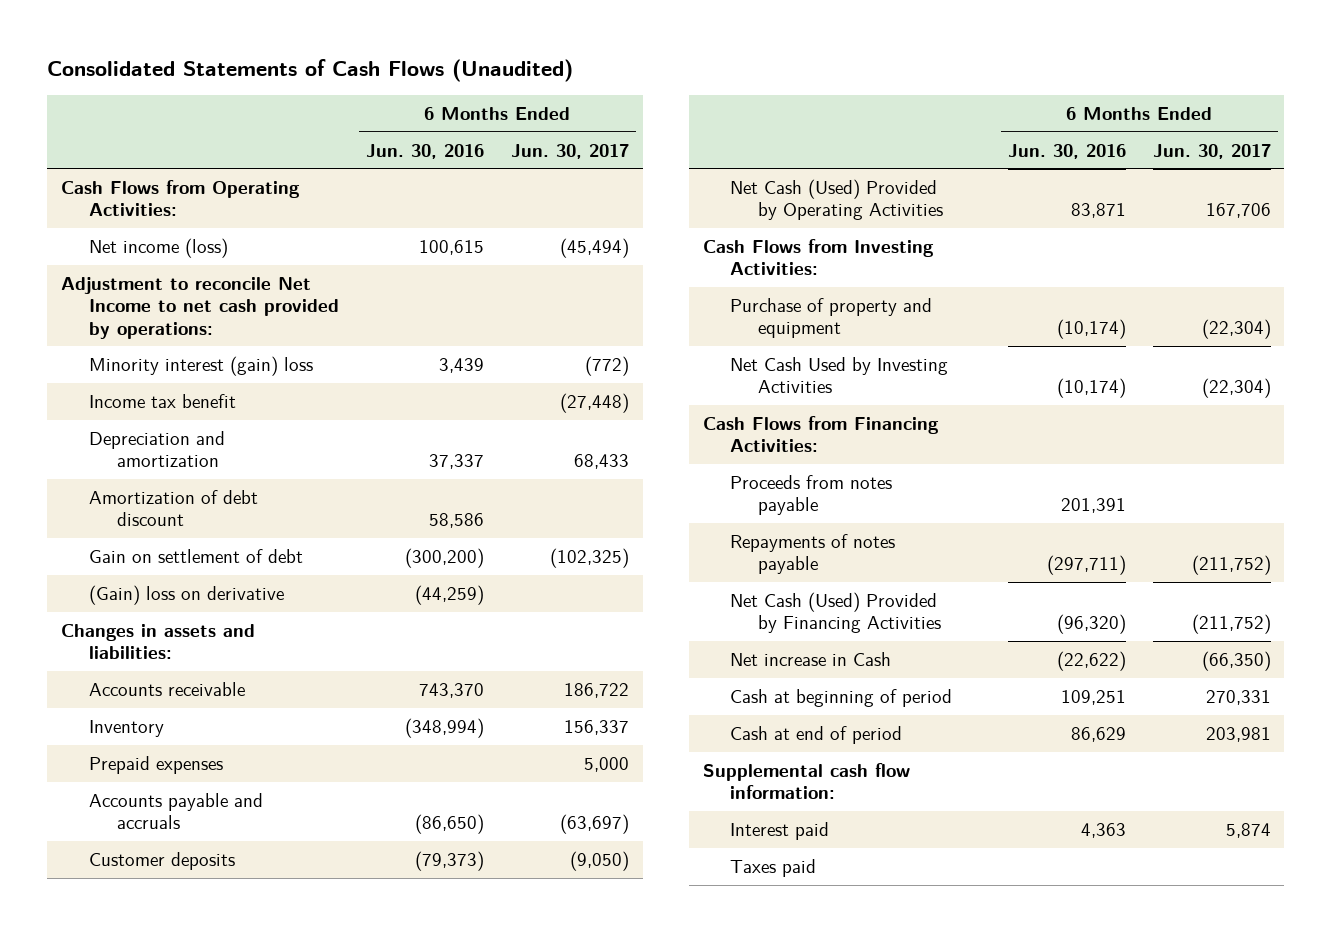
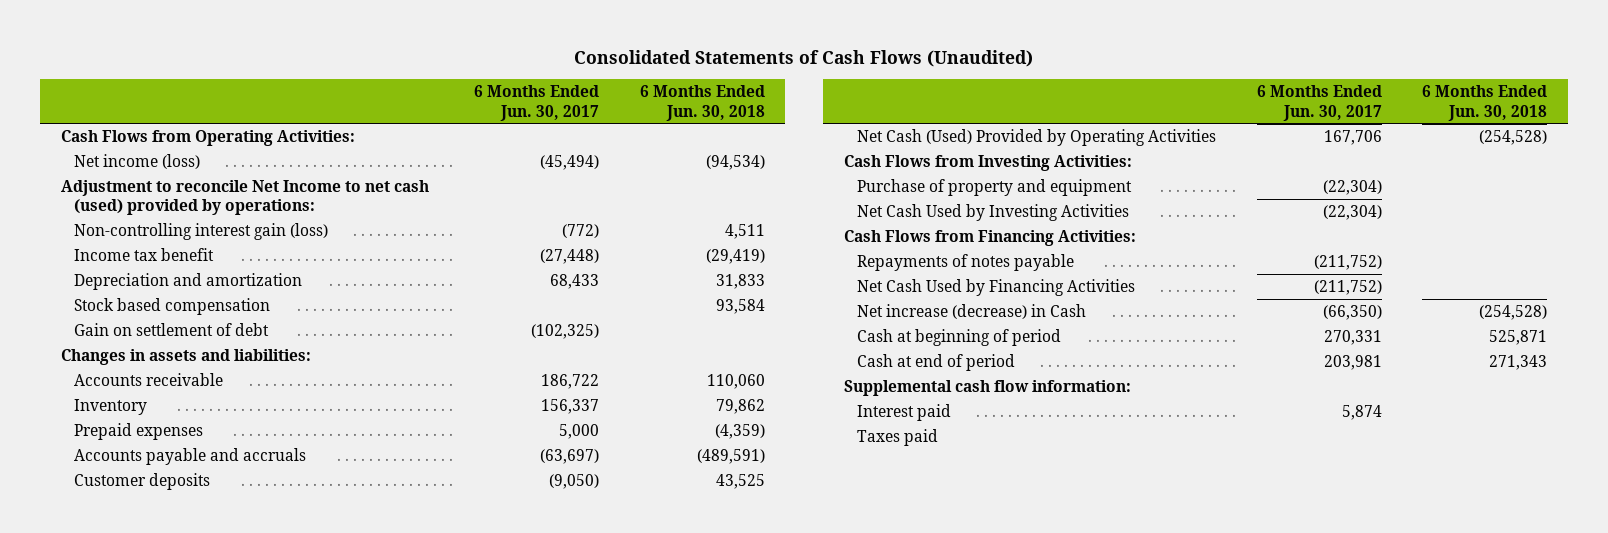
- | 6 Months Ended Jun. 30, 2016 | 6 Months Ended Jun. 30, 2017
+ | 6 Months Ended Jun. 30, 2017 | 6 Months Ended Jun. 30, 2018
- Adjustment to reconcile Net Income to net cash provided by operations:
- Minority interest (gain) loss | 3,439 | (772)
+ Adjustment to reconcile Net Income to net cash (used) provided by operations:
+ Non-controlling interest gain (loss) | (772) | 4,511
- Amortization of debt discount | 58,586 |
+ Stock based compensation | | 93,584
- (Gain) loss on derivative | (44,259) |
- Proceeds from notes payable | 201,391 |
- Net Cash (Used) Provided by Financing Activities | (96,320) | (211,752)
- Net increase in Cash | (22,622) | (66,350)
+ Net Cash Used by Financing Activities | (211,752) |
+ Net increase (decrease) in Cash | (66,350) | (254,528)

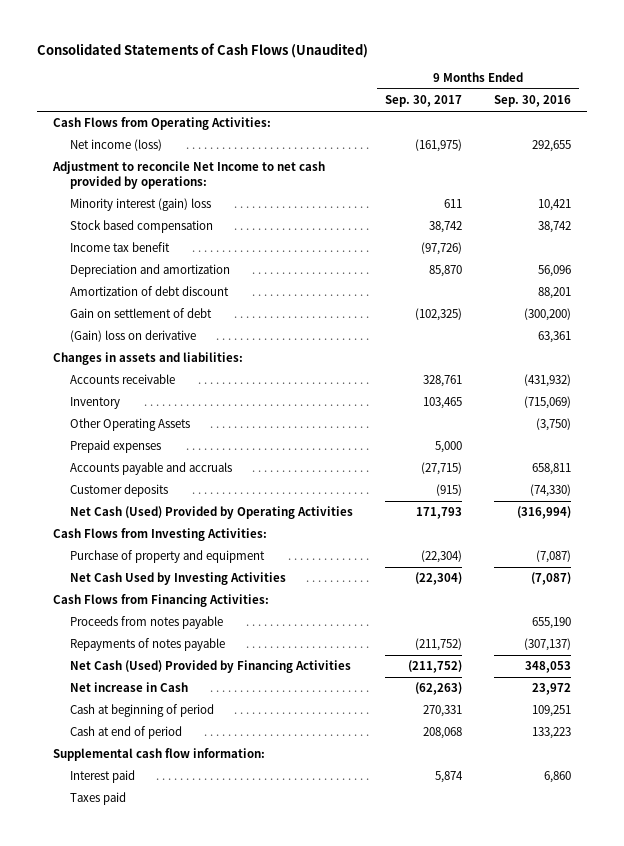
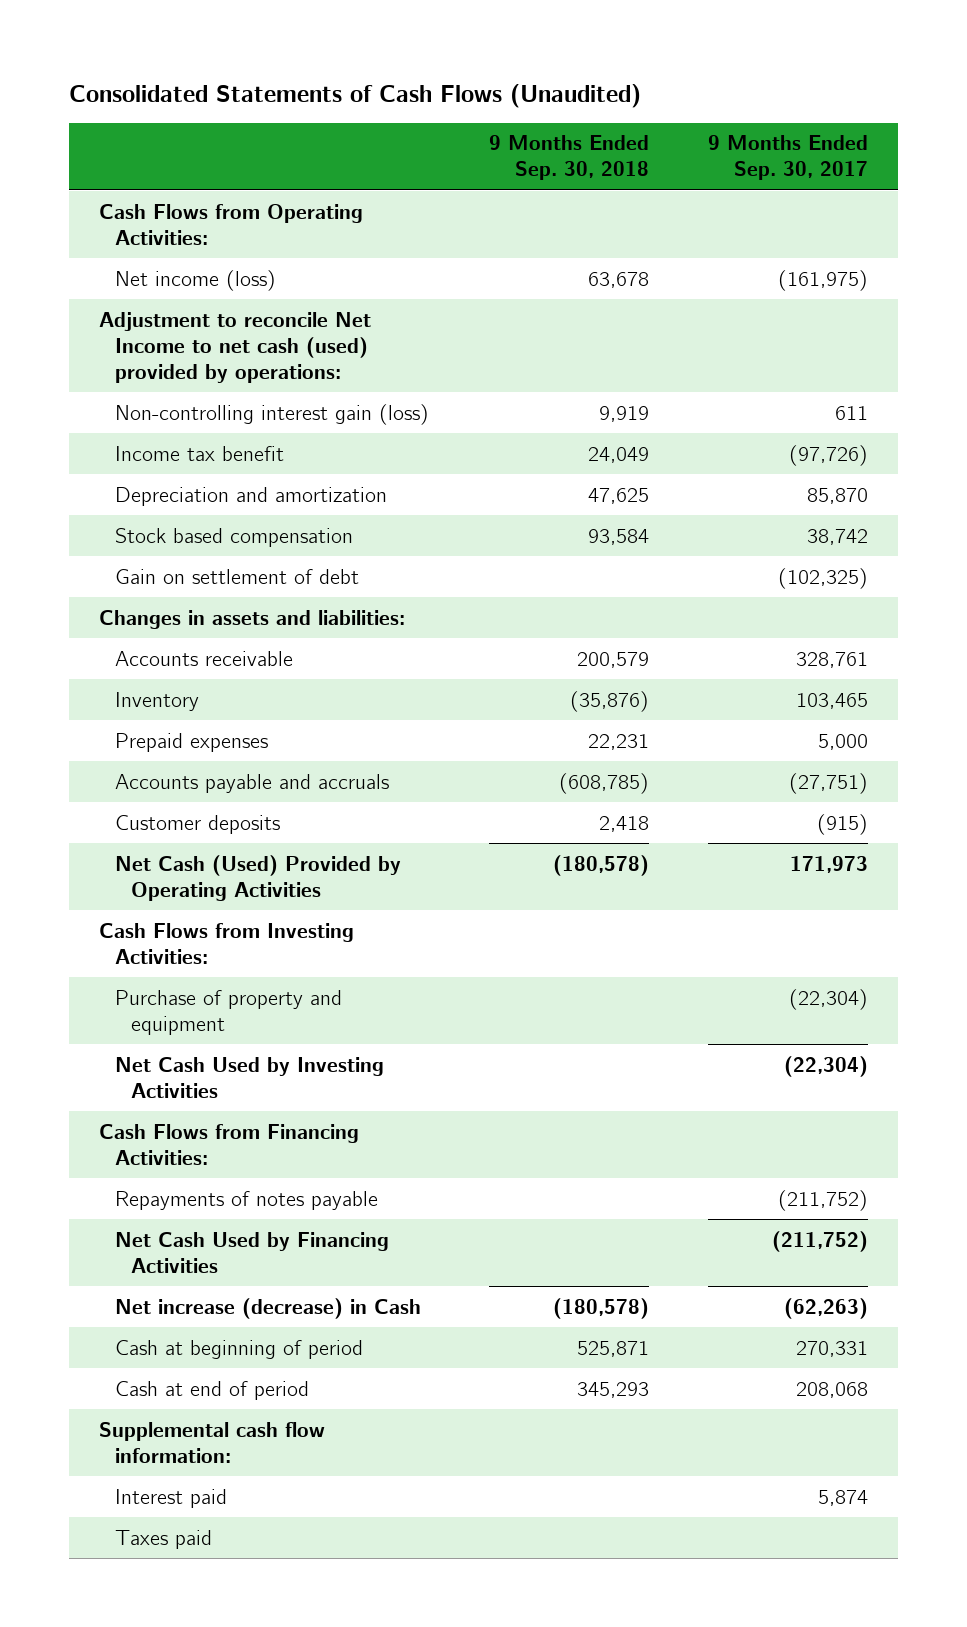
- | 9 Months Ended Sep. 30, 2017 | 9 Months Ended Sep. 30, 2016
+ | 9 Months Ended Sep. 30, 2018 | 9 Months Ended Sep. 30, 2017
- Adjustment to reconcile Net Income to net cash provided by operations:
- Minority interest (gain) loss | 611 | 10,421
+ Adjustment to reconcile Net Income to net cash (used) provided by operations:
+ Non-controlling interest gain (loss) | 9,919 | 611
- Amortization of debt discount | | 88,201
moved down: Stock based compensation | 93,584 | 38,742
- (Gain) loss on derivative | | 63,361
- Other Operating Assets | | (3,750)
- Accounts payable and accruals | (27,715) | 658,811
+ Accounts payable and accruals | (608,785) | (27,751)
- Net Cash (Used) Provided by Operating Activities | 171,793 | (316,994)
+ Net Cash (Used) Provided by Operating Activities | (180,578) | 171,973
- Proceeds from notes payable | | 655,190
- Net Cash (Used) Provided by Financing Activities | (211,752) | 348,053
- Net increase in Cash | (62,263) | 23,972
+ Net Cash Used by Financing Activities | | (211,752)
+ Net increase (decrease) in Cash | (180,578) | (62,263)

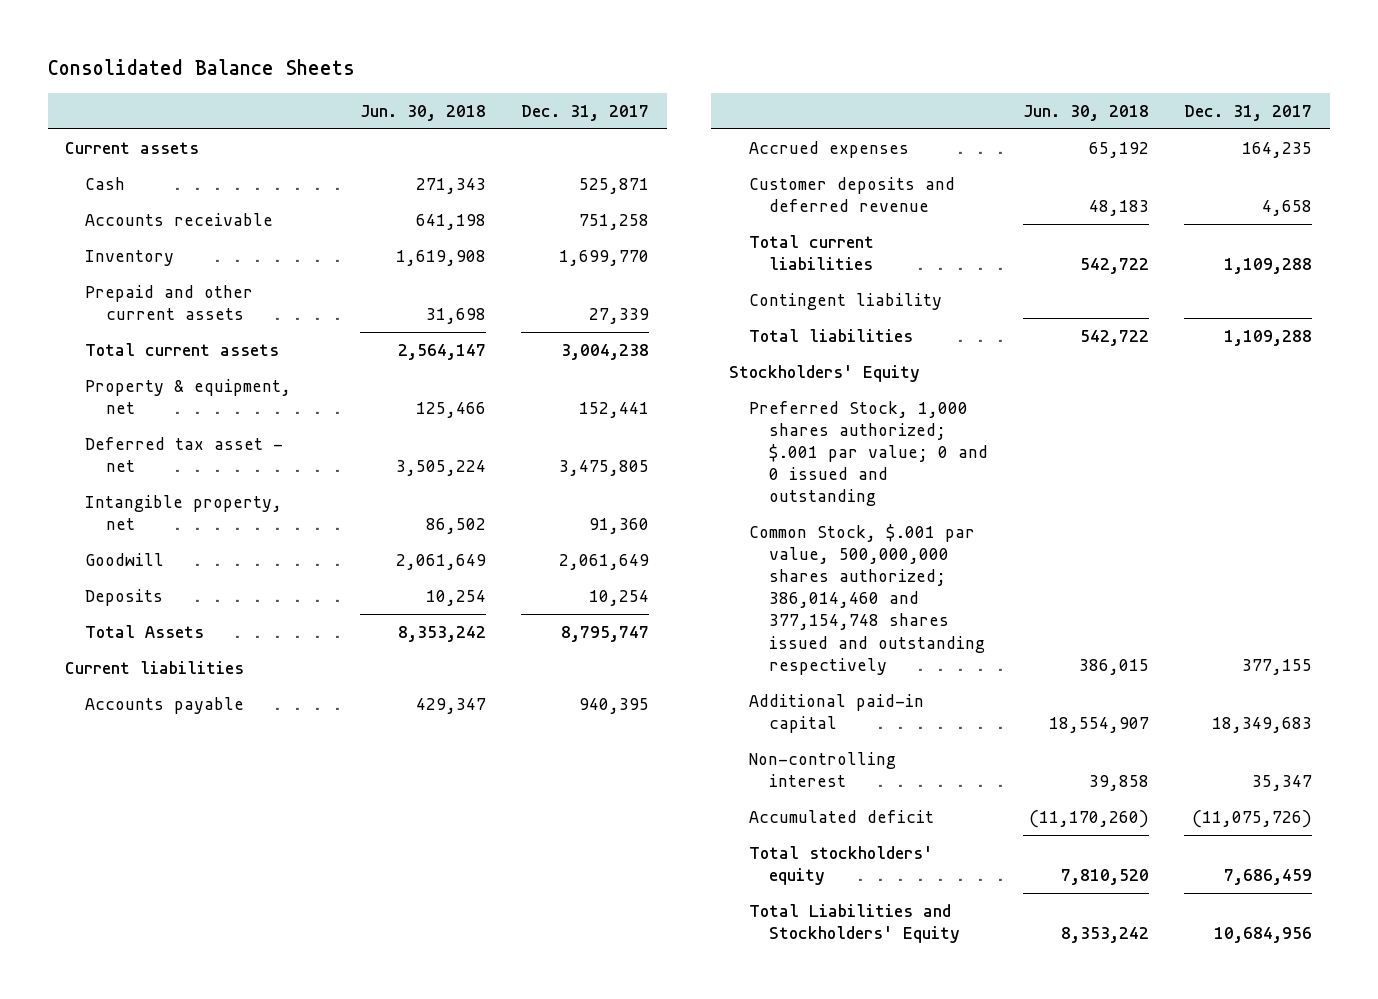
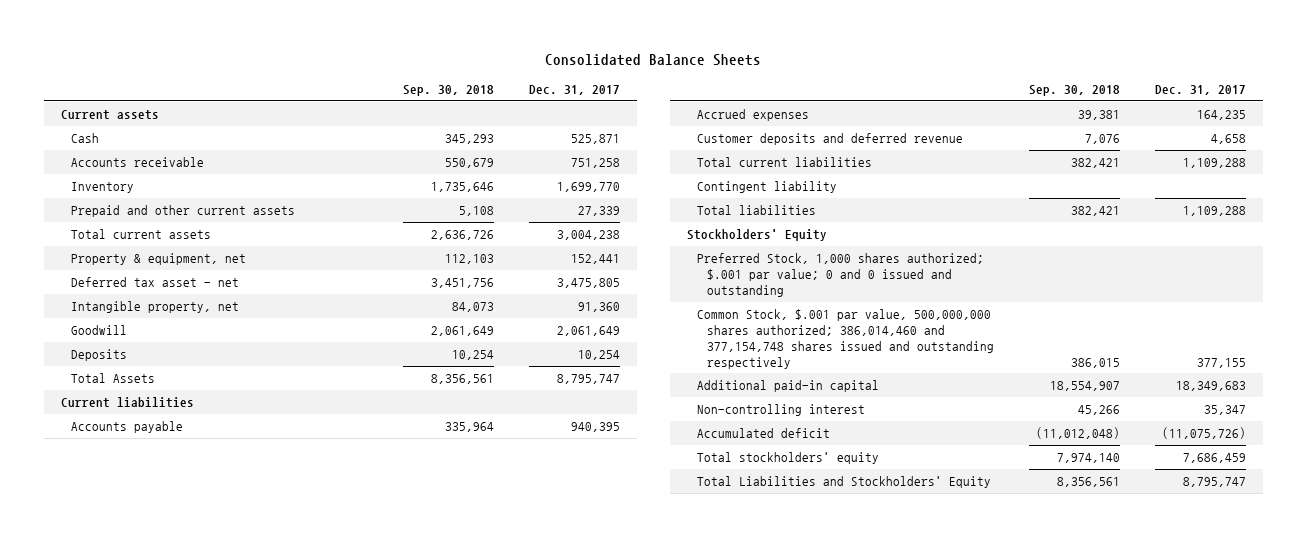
- | Jun. 30, 2018 | Dec. 31, 2017
+ | Sep. 30, 2018 | Dec. 31, 2017
- Total Liabilities and Stockholders' Equity | 8,353,242 | 10,684,956
+ Total Liabilities and Stockholders' Equity | 8,356,561 | 8,795,747

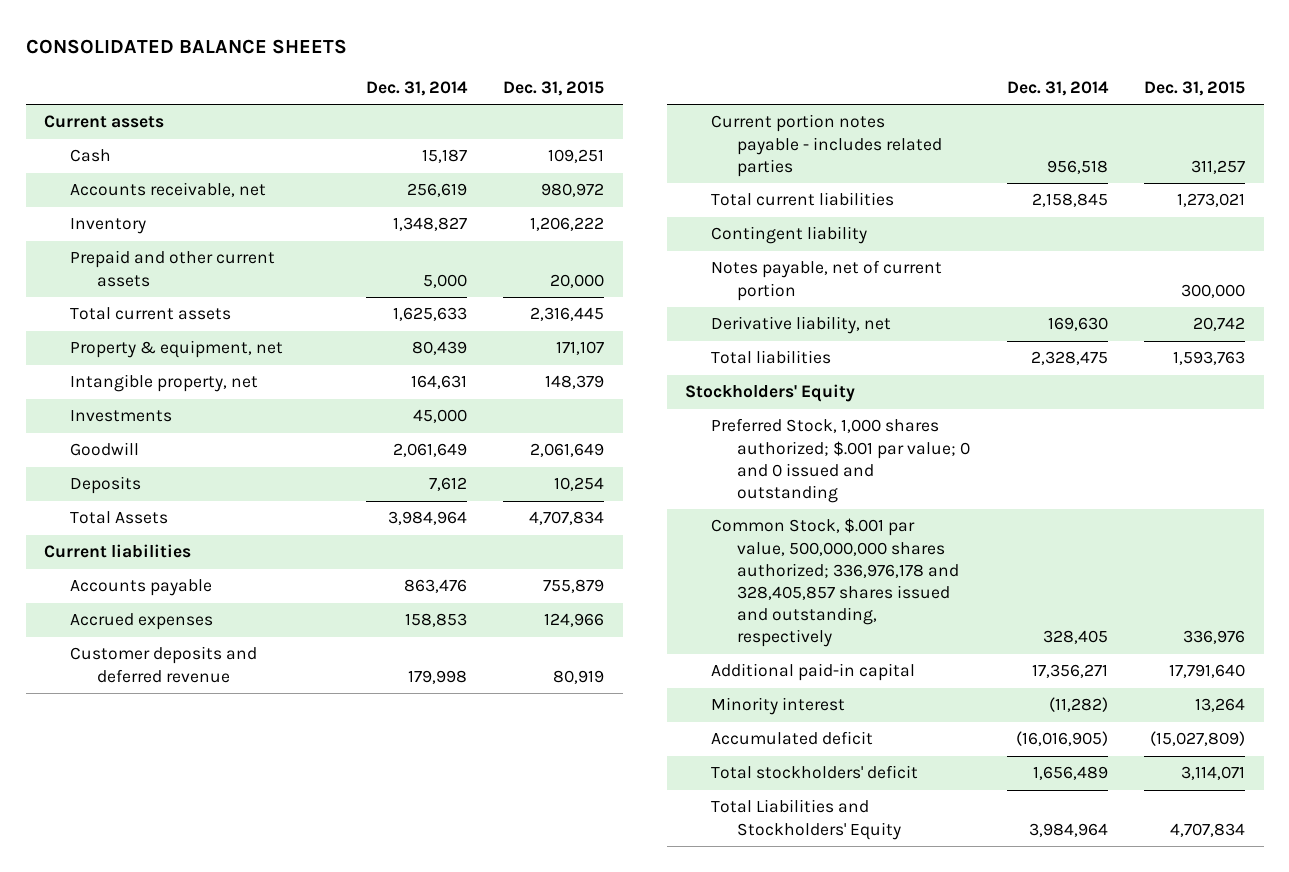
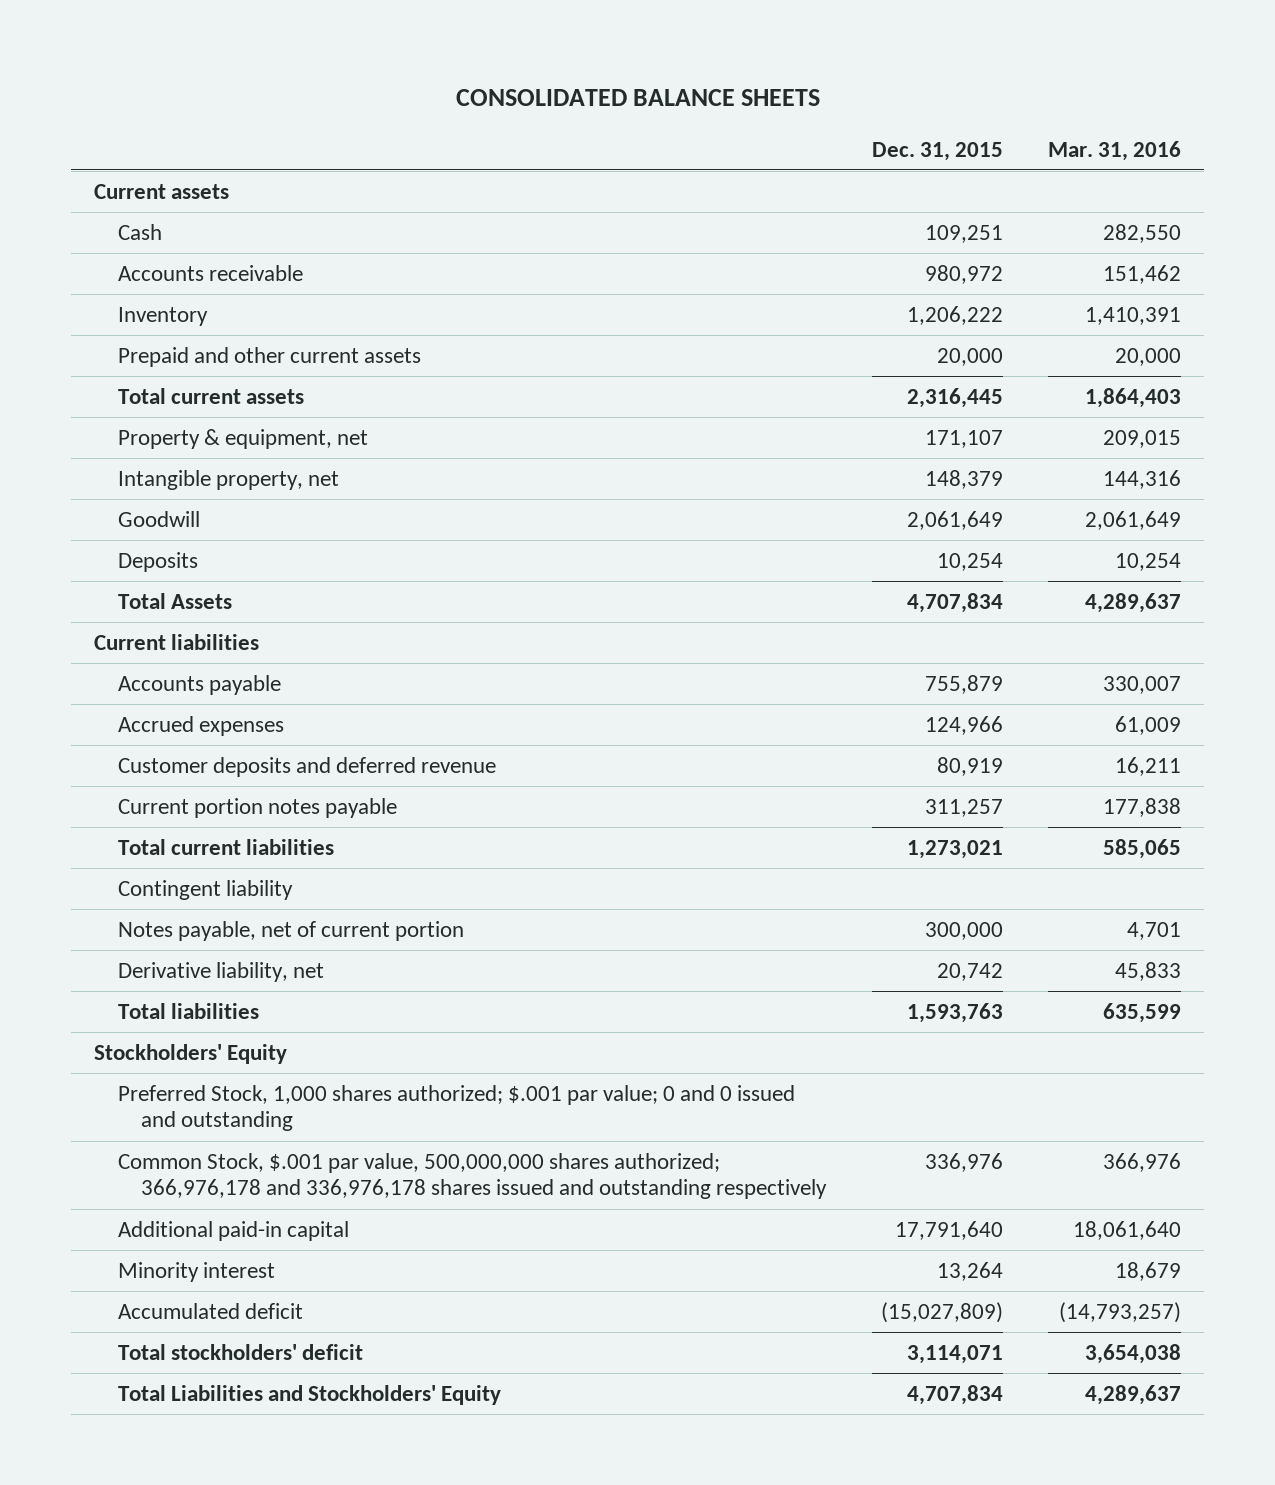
- | Dec. 31, 2014 | Dec. 31, 2015
+ | Dec. 31, 2015 | Mar. 31, 2016
- Accounts receivable, net | 256,619 | 980,972
+ Accounts receivable | 980,972 | 151,462
- Investments | 45,000 |
- Current portion notes payable - includes related parties | 956,518 | 311,257
+ Current portion notes payable | 311,257 | 177,838
- Common Stock, $.001 par value, 500,000,000 shares authorized; 336,976,178 and 328,405,857 shares issued and outstanding, respectively | 328,405 | 336,976
+ Common Stock, $.001 par value, 500,000,000 shares authorized; 366,976,178 and 336,976,178 shares issued and outstanding respectively | 336,976 | 366,976

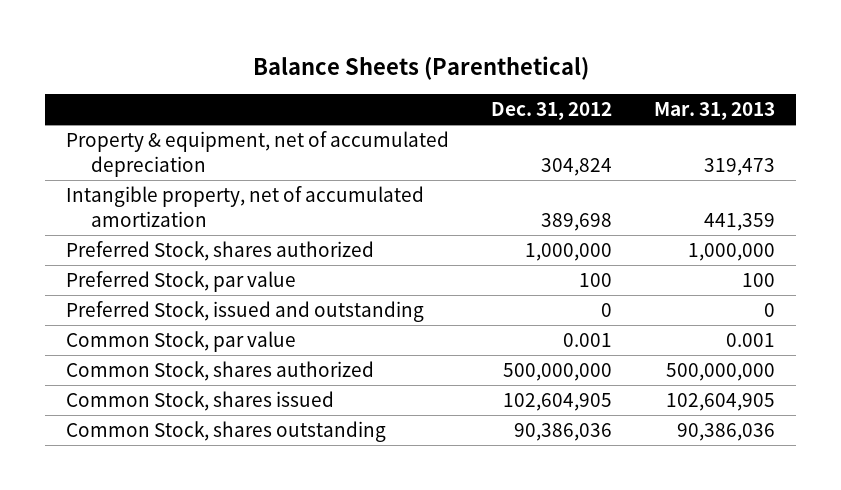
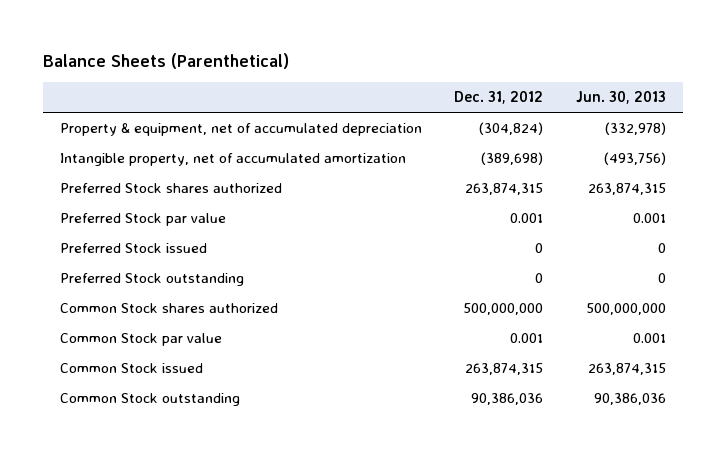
- | Dec. 31, 2012 | Mar. 31, 2013
+ | Dec. 31, 2012 | Jun. 30, 2013
- Property & equipment, net of accumulated depreciation | 304,824 | 319,473
- Intangible property, net of accumulated amortization | 389,698 | 441,359
- Preferred Stock, shares authorized | 1,000,000 | 1,000,000
- Preferred Stock, par value | 100 | 100
- Preferred Stock, issued and outstanding | 0 | 0
- Common Stock, par value | 0.001 | 0.001
- Common Stock, shares authorized | 500,000,000 | 500,000,000
- Common Stock, shares issued | 102,604,905 | 102,604,905
- Common Stock, shares outstanding | 90,386,036 | 90,386,036
+ Property & equipment, net of accumulated depreciation | (304,824) | (332,978)
+ Intangible property, net of accumulated amortization | (389,698) | (493,756)
+ Preferred Stock shares authorized | 263,874,315 | 263,874,315
+ Preferred Stock par value | 0.001 | 0.001
+ Preferred Stock issued | 0 | 0
+ Preferred Stock outstanding | 0 | 0
+ Common Stock shares authorized | 500,000,000 | 500,000,000
+ Common Stock par value | 0.001 | 0.001
+ Common Stock issued | 263,874,315 | 263,874,315
+ Common Stock outstanding | 90,386,036 | 90,386,036

